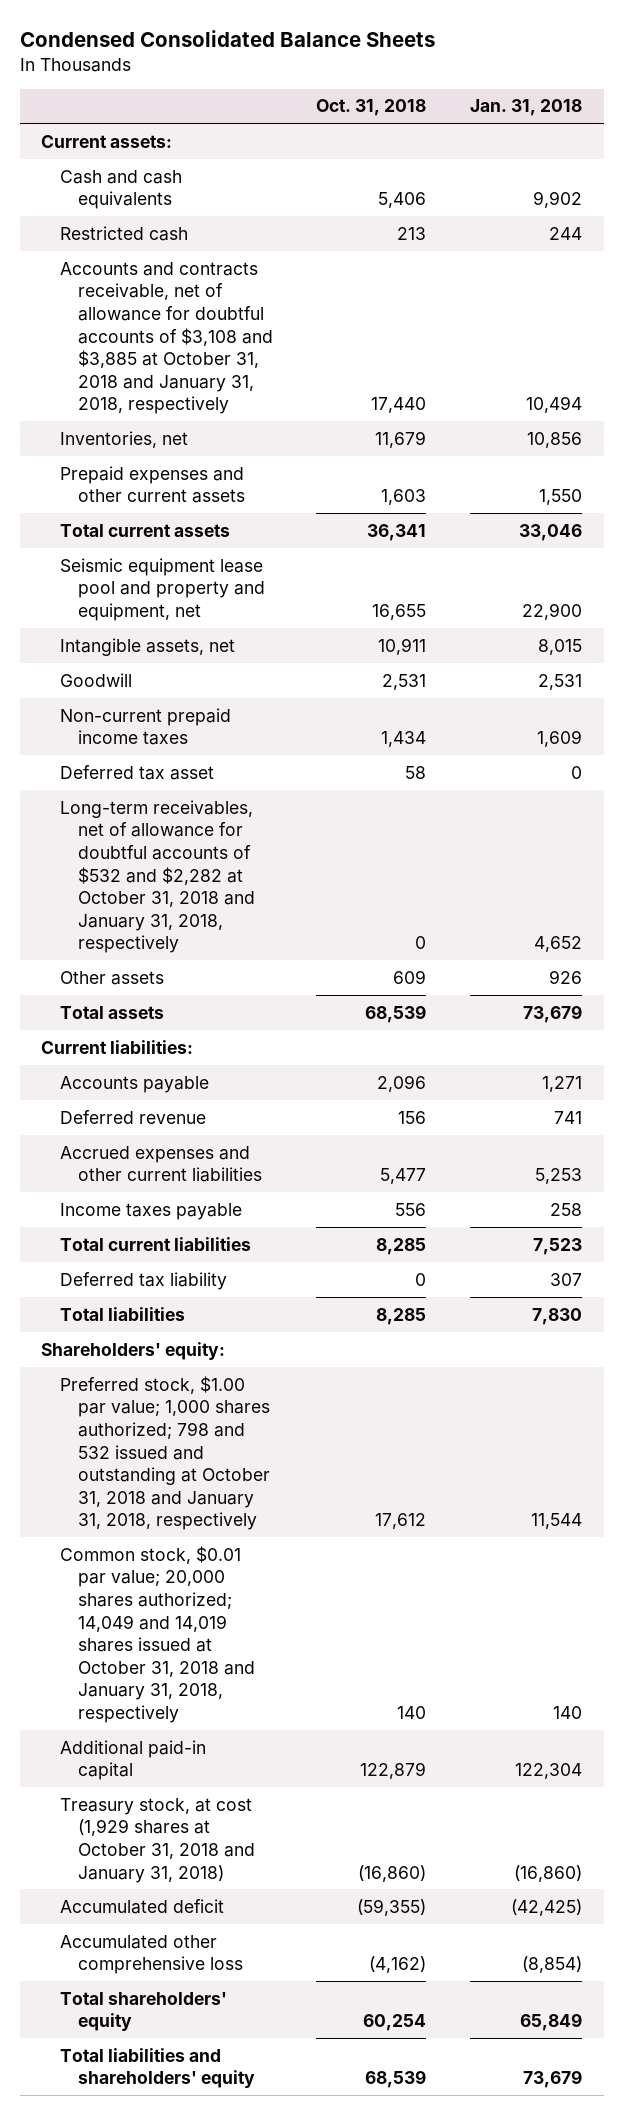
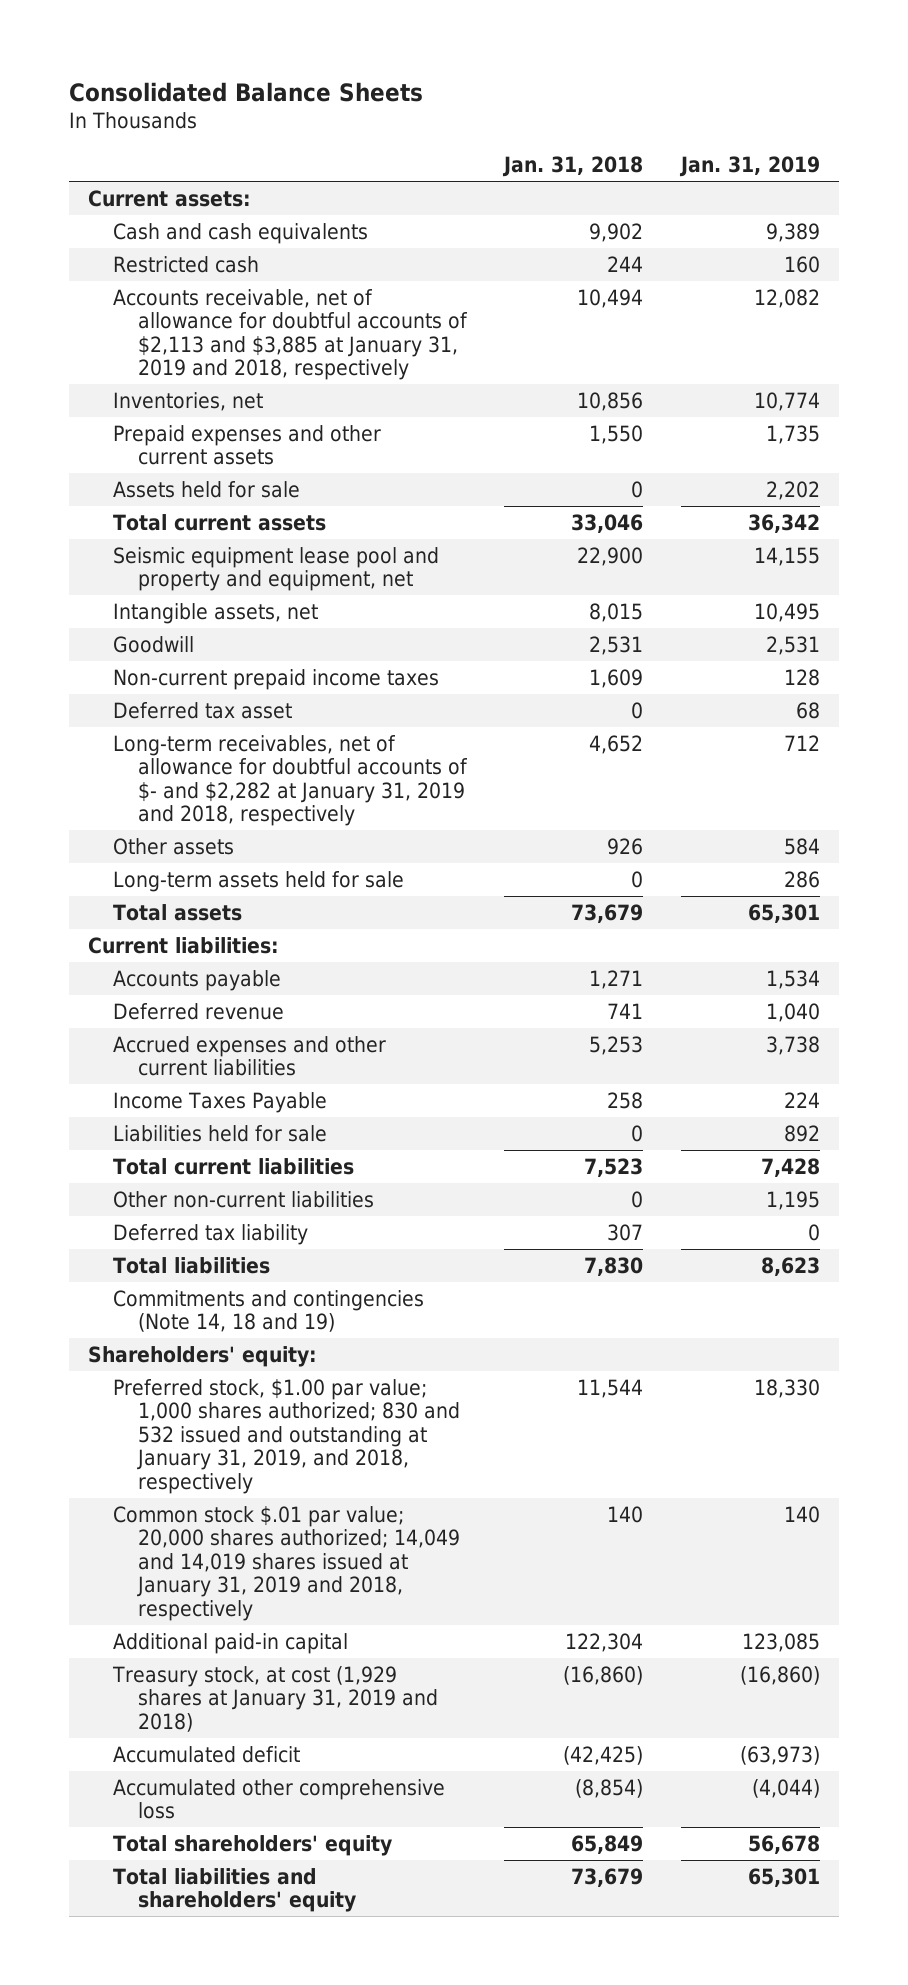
- Condensed Consolidated Balance Sheets
+ Consolidated Balance Sheets
- | Oct. 31, 2018 | Jan. 31, 2018
+ | Jan. 31, 2018 | Jan. 31, 2019
- Accounts and contracts receivable, net of allowance for doubtful accounts of $3,108 and $3,885 at October 31, 2018 and January 31, 2018, respectively | 17,440 | 10,494
+ Accounts receivable, net of allowance for doubtful accounts of $2,113 and $3,885 at January 31, 2019 and 2018, respectively | 10,494 | 12,082
+ Assets held for sale | 0 | 2,202
- Long-term receivables, net of allowance for doubtful accounts of $532 and $2,282 at October 31, 2018 and January 31, 2018, respectively | 0 | 4,652
+ Long-term receivables, net of allowance for doubtful accounts of $- and $2,282 at January 31, 2019 and 2018, respectively | 4,652 | 712
+ Long-term assets held for sale | 0 | 286
- Income taxes payable | 556 | 258
+ Income Taxes Payable | 258 | 224
+ Liabilities held for sale | 0 | 892
+ Other non-current liabilities | 0 | 1,195
+ Commitments and contingencies (Note 14, 18 and 19)
- Preferred stock, $1.00 par value; 1,000 shares authorized; 798 and 532 issued and outstanding at October 31, 2018 and January 31, 2018, respectively | 17,612 | 11,544
- Common stock, $0.01 par value; 20,000 shares authorized; 14,049 and 14,019 shares issued at October 31, 2018 and January 31, 2018, respectively | 140 | 140
+ Preferred stock, $1.00 par value; 1,000 shares authorized; 830 and 532 issued and outstanding at January 31, 2019, and 2018, respectively | 11,544 | 18,330
+ Common stock $.01 par value; 20,000 shares authorized; 14,049 and 14,019 shares issued at January 31, 2019 and 2018, respectively | 140 | 140
- Treasury stock, at cost (1,929 shares at October 31, 2018 and January 31, 2018) | (16,860) | (16,860)
+ Treasury stock, at cost (1,929 shares at January 31, 2019 and 2018) | (16,860) | (16,860)

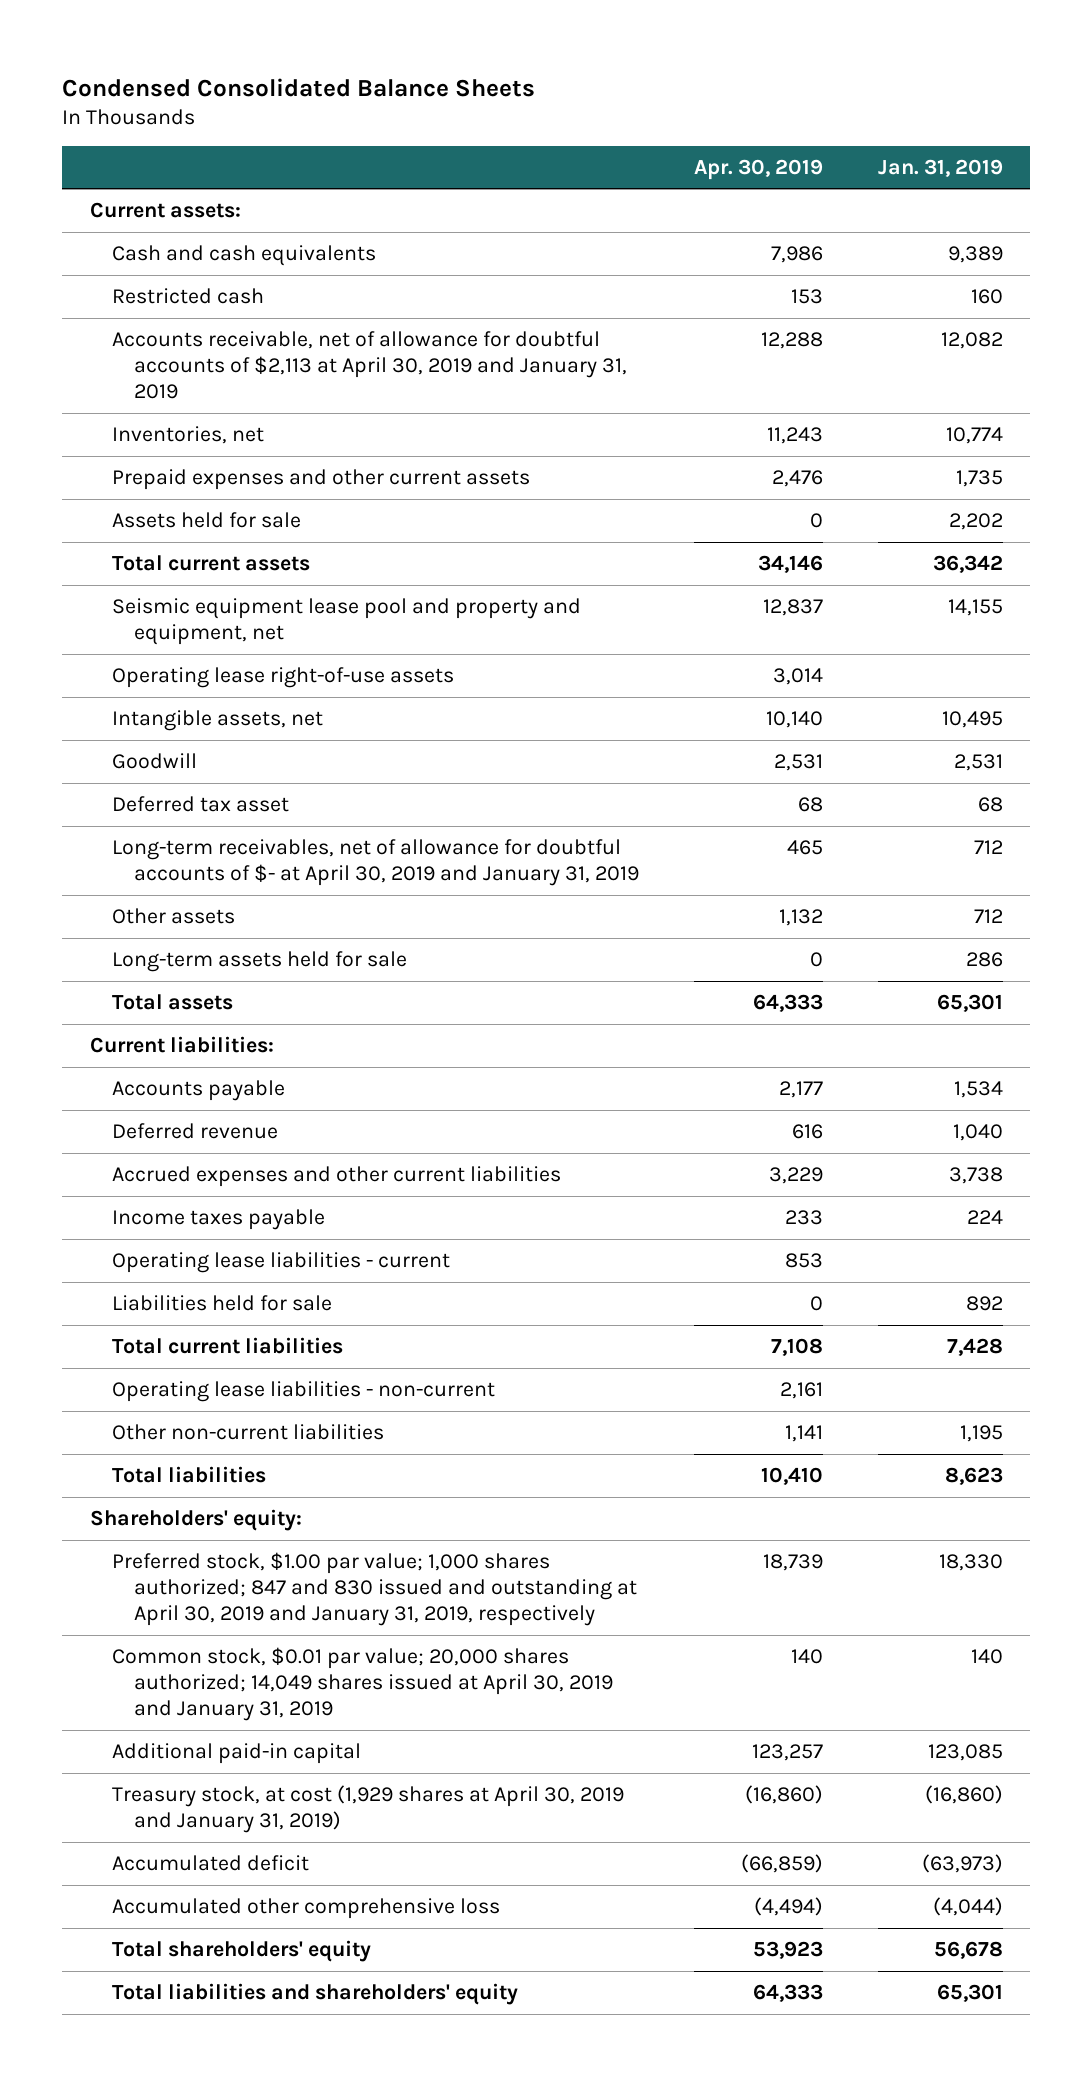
- Consolidated Balance Sheets
+ Condensed Consolidated Balance Sheets
- | Jan. 31, 2018 | Jan. 31, 2019
+ | Apr. 30, 2019 | Jan. 31, 2019
- Accounts receivable, net of allowance for doubtful accounts of $2,113 and $3,885 at January 31, 2019 and 2018, respectively | 10,494 | 12,082
+ Accounts receivable, net of allowance for doubtful accounts of $2,113 at April 30, 2019 and January 31, 2019 | 12,288 | 12,082
+ Operating lease right-of-use assets | 3,014 |
- Non-current prepaid income taxes | 1,609 | 128
- Long-term receivables, net of allowance for doubtful accounts of $- and $2,282 at January 31, 2019 and 2018, respectively | 4,652 | 712
- Other assets | 926 | 584
+ Long-term receivables, net of allowance for doubtful accounts of $- at April 30, 2019 and January 31, 2019 | 465 | 712
+ Other assets | 1,132 | 712
- Income Taxes Payable | 258 | 224
+ Income taxes payable | 233 | 224
+ Operating lease liabilities - current | 853 |
+ Operating lease liabilities - non-current | 2,161 |
- Deferred tax liability | 307 | 0
- Commitments and contingencies (Note 14, 18 and 19)
- Preferred stock, $1.00 par value; 1,000 shares authorized; 830 and 532 issued and outstanding at January 31, 2019, and 2018, respectively | 11,544 | 18,330
- Common stock $.01 par value; 20,000 shares authorized; 14,049 and 14,019 shares issued at January 31, 2019 and 2018, respectively | 140 | 140
+ Preferred stock, $1.00 par value; 1,000 shares authorized; 847 and 830 issued and outstanding at April 30, 2019 and January 31, 2019, respectively | 18,739 | 18,330
+ Common stock, $0.01 par value; 20,000 shares authorized; 14,049 shares issued at April 30, 2019 and January 31, 2019 | 140 | 140
- Treasury stock, at cost (1,929 shares at January 31, 2019 and 2018) | (16,860) | (16,860)
+ Treasury stock, at cost (1,929 shares at April 30, 2019 and January 31, 2019) | (16,860) | (16,860)

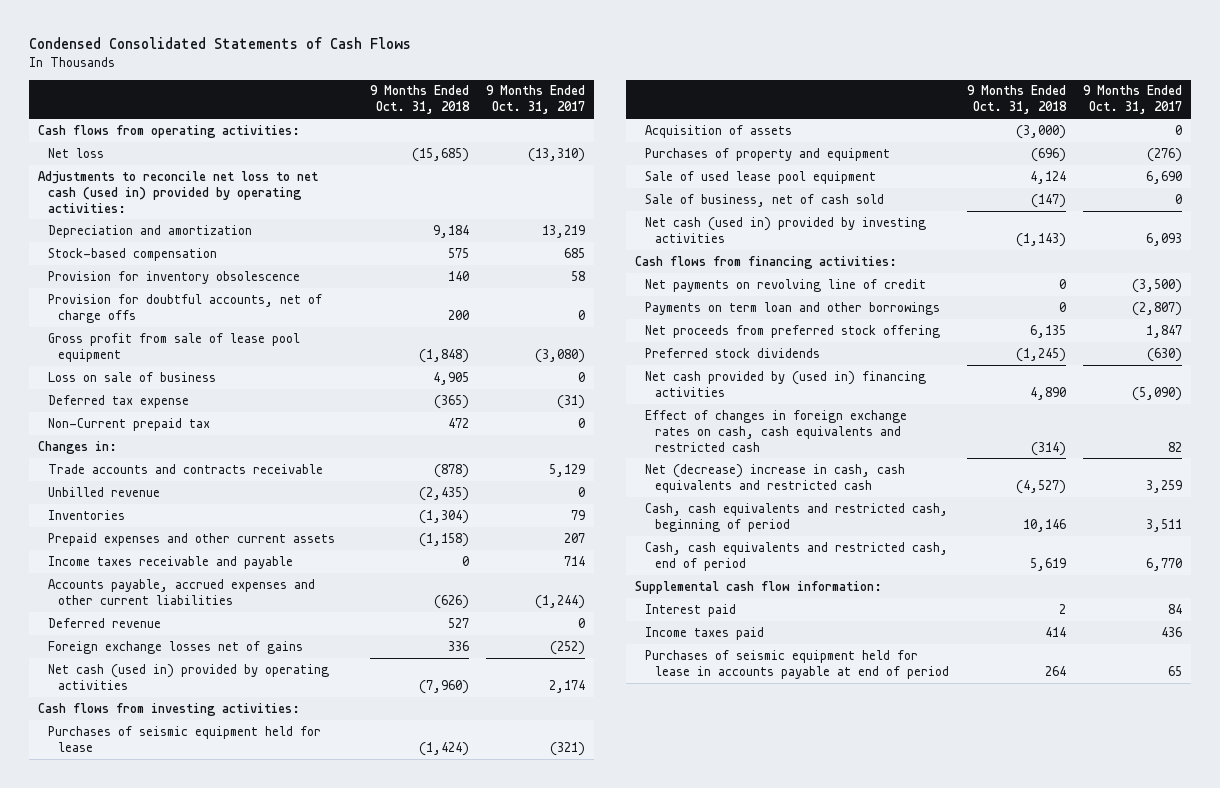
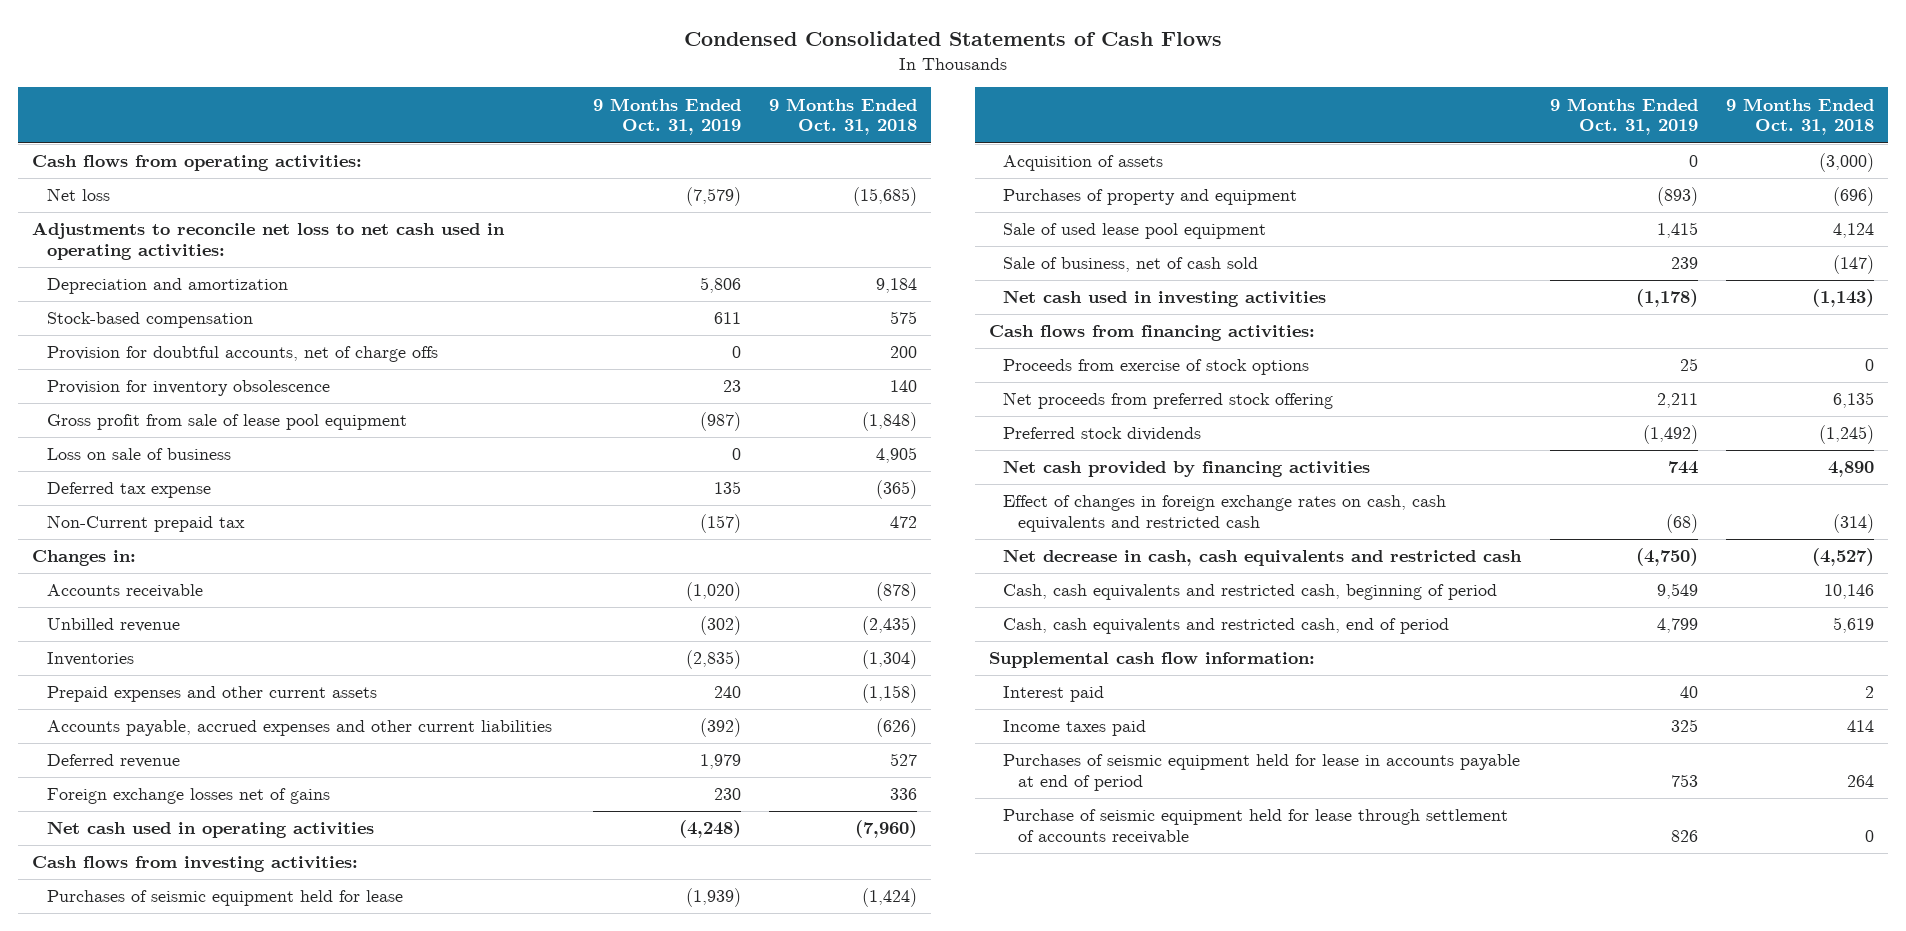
- | 9 Months Ended Oct. 31, 2018 | 9 Months Ended Oct. 31, 2017
+ | 9 Months Ended Oct. 31, 2019 | 9 Months Ended Oct. 31, 2018
- Adjustments to reconcile net loss to net cash (used in) provided by operating activities:
+ Adjustments to reconcile net loss to net cash used in operating activities:
moved down: Provision for inventory obsolescence | 23 | 140
- Trade accounts and contracts receivable | (878) | 5,129
+ Accounts receivable | (1,020) | (878)
- Income taxes receivable and payable | 0 | 714
- Net cash (used in) provided by operating activities | (7,960) | 2,174
+ Net cash used in operating activities | (4,248) | (7,960)
- Net cash (used in) provided by investing activities | (1,143) | 6,093
+ Net cash used in investing activities | (1,178) | (1,143)
- Net payments on revolving line of credit | 0 | (3,500)
- Payments on term loan and other borrowings | 0 | (2,807)
+ Proceeds from exercise of stock options | 25 | 0
- Net cash provided by (used in) financing activities | 4,890 | (5,090)
+ Net cash provided by financing activities | 744 | 4,890
- Net (decrease) increase in cash, cash equivalents and restricted cash | (4,527) | 3,259
+ Net decrease in cash, cash equivalents and restricted cash | (4,750) | (4,527)
+ Purchase of seismic equipment held for lease through settlement of accounts receivable | 826 | 0

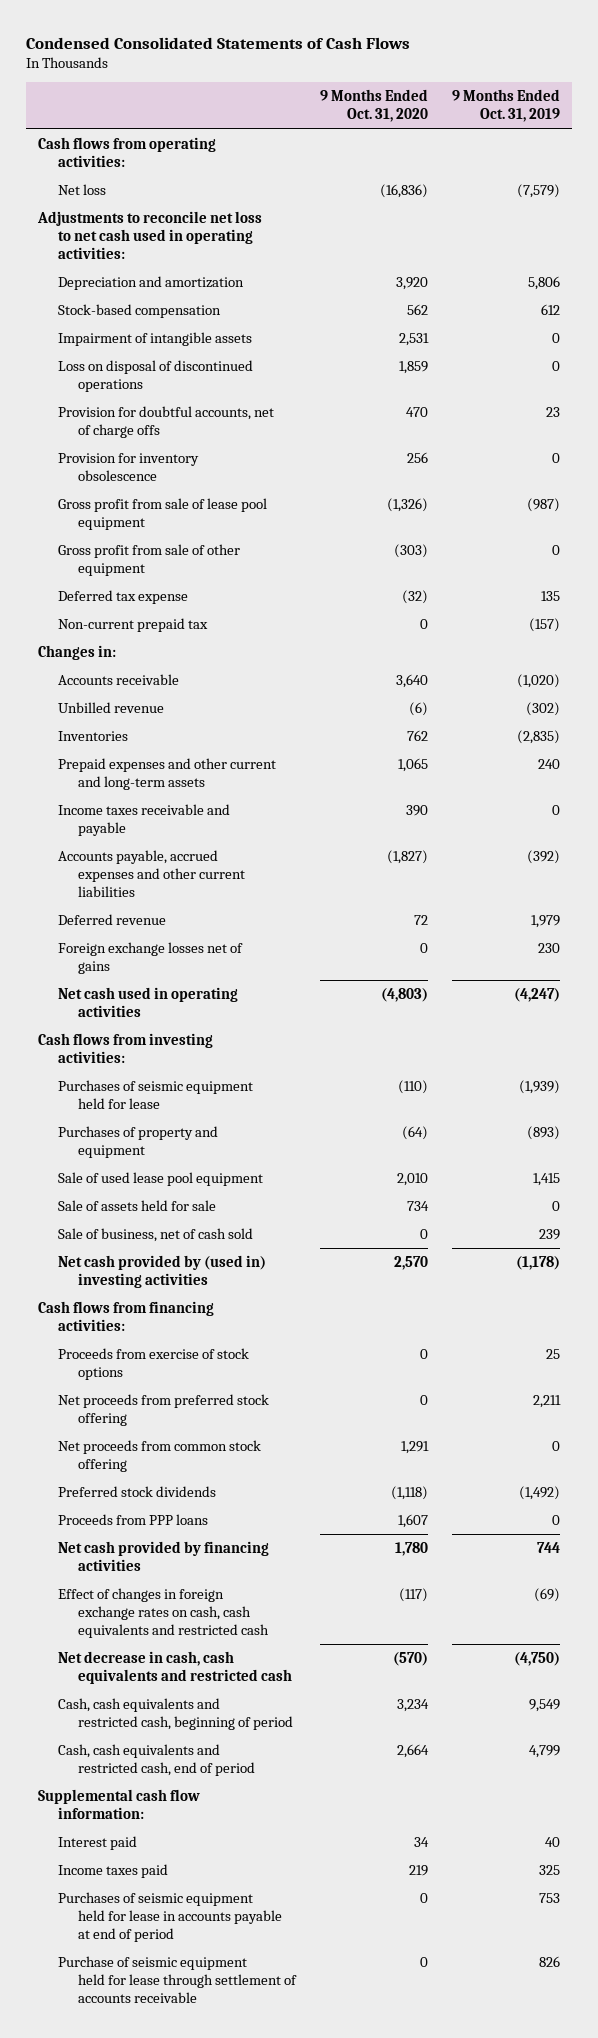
- | 9 Months Ended Oct. 31, 2019 | 9 Months Ended Oct. 31, 2018
+ | 9 Months Ended Oct. 31, 2020 | 9 Months Ended Oct. 31, 2019
- Stock-based compensation | 611 | 575
- Provision for doubtful accounts, net of charge offs | 0 | 200
- Provision for inventory obsolescence | 23 | 140
+ Stock-based compensation | 562 | 612
+ Impairment of intangible assets | 2,531 | 0
+ Loss on disposal of discontinued operations | 1,859 | 0
+ Provision for doubtful accounts, net of charge offs | 470 | 23
+ Provision for inventory obsolescence | 256 | 0
- Loss on sale of business | 0 | 4,905
+ Gross profit from sale of other equipment | (303) | 0
- Non-Current prepaid tax | (157) | 472
+ Non-current prepaid tax | 0 | (157)
- Prepaid expenses and other current assets | 240 | (1,158)
+ Prepaid expenses and other current and long-term assets | 1,065 | 240
+ Income taxes receivable and payable | 390 | 0
- Net cash used in operating activities | (4,248) | (7,960)
+ Net cash used in operating activities | (4,803) | (4,247)
- Acquisition of assets | 0 | (3,000)
+ Sale of assets held for sale | 734 | 0
- Net cash used in investing activities | (1,178) | (1,143)
+ Net cash provided by (used in) investing activities | 2,570 | (1,178)
+ Net proceeds from common stock offering | 1,291 | 0
+ Proceeds from PPP loans | 1,607 | 0
- Effect of changes in foreign exchange rates on cash, cash equivalents and restricted cash | (68) | (314)
+ Effect of changes in foreign exchange rates on cash, cash equivalents and restricted cash | (117) | (69)

